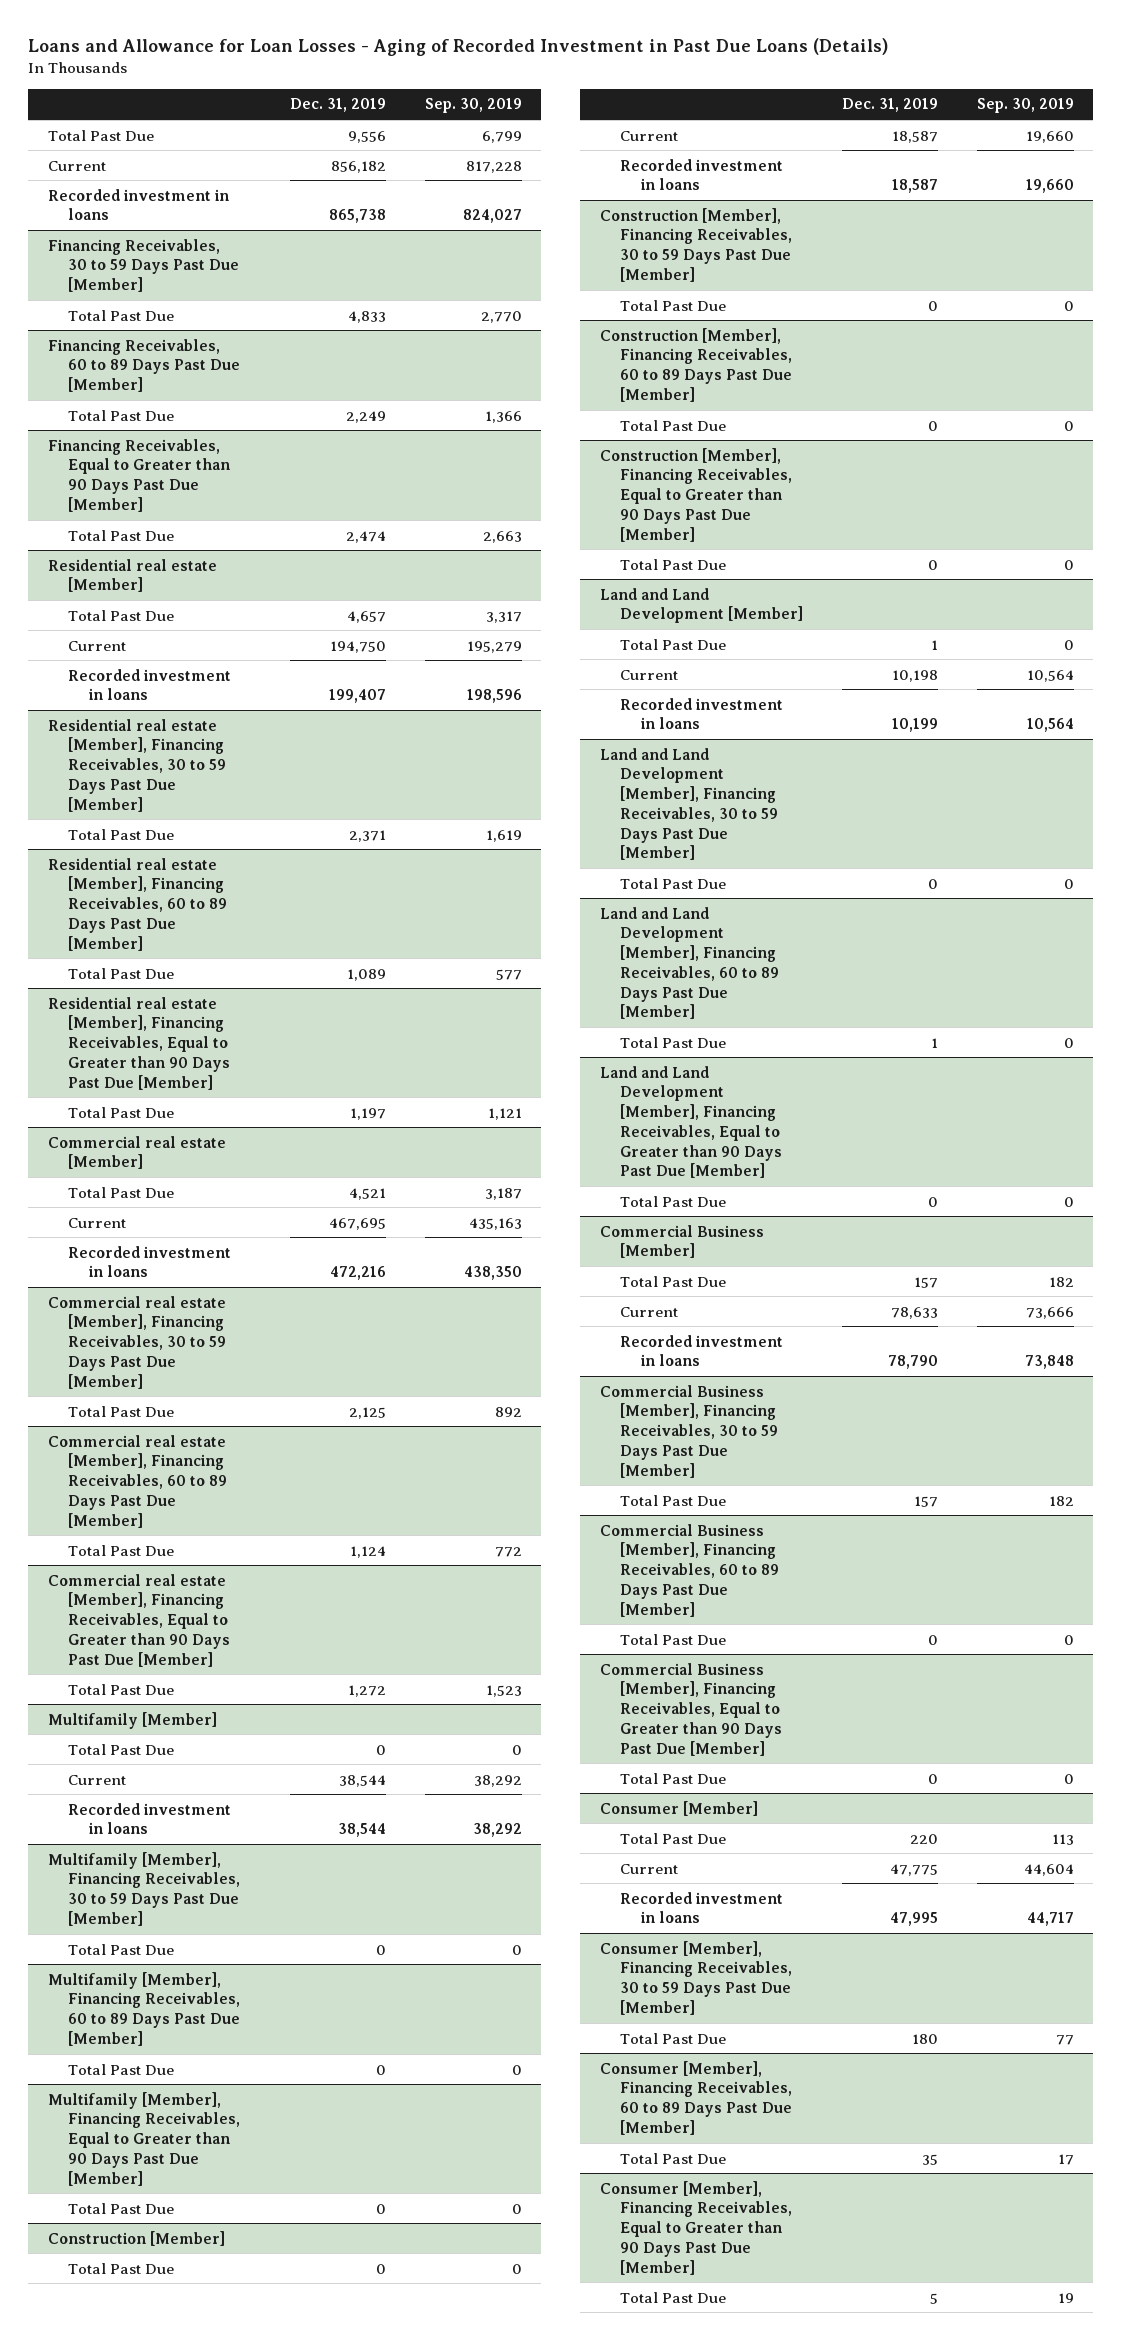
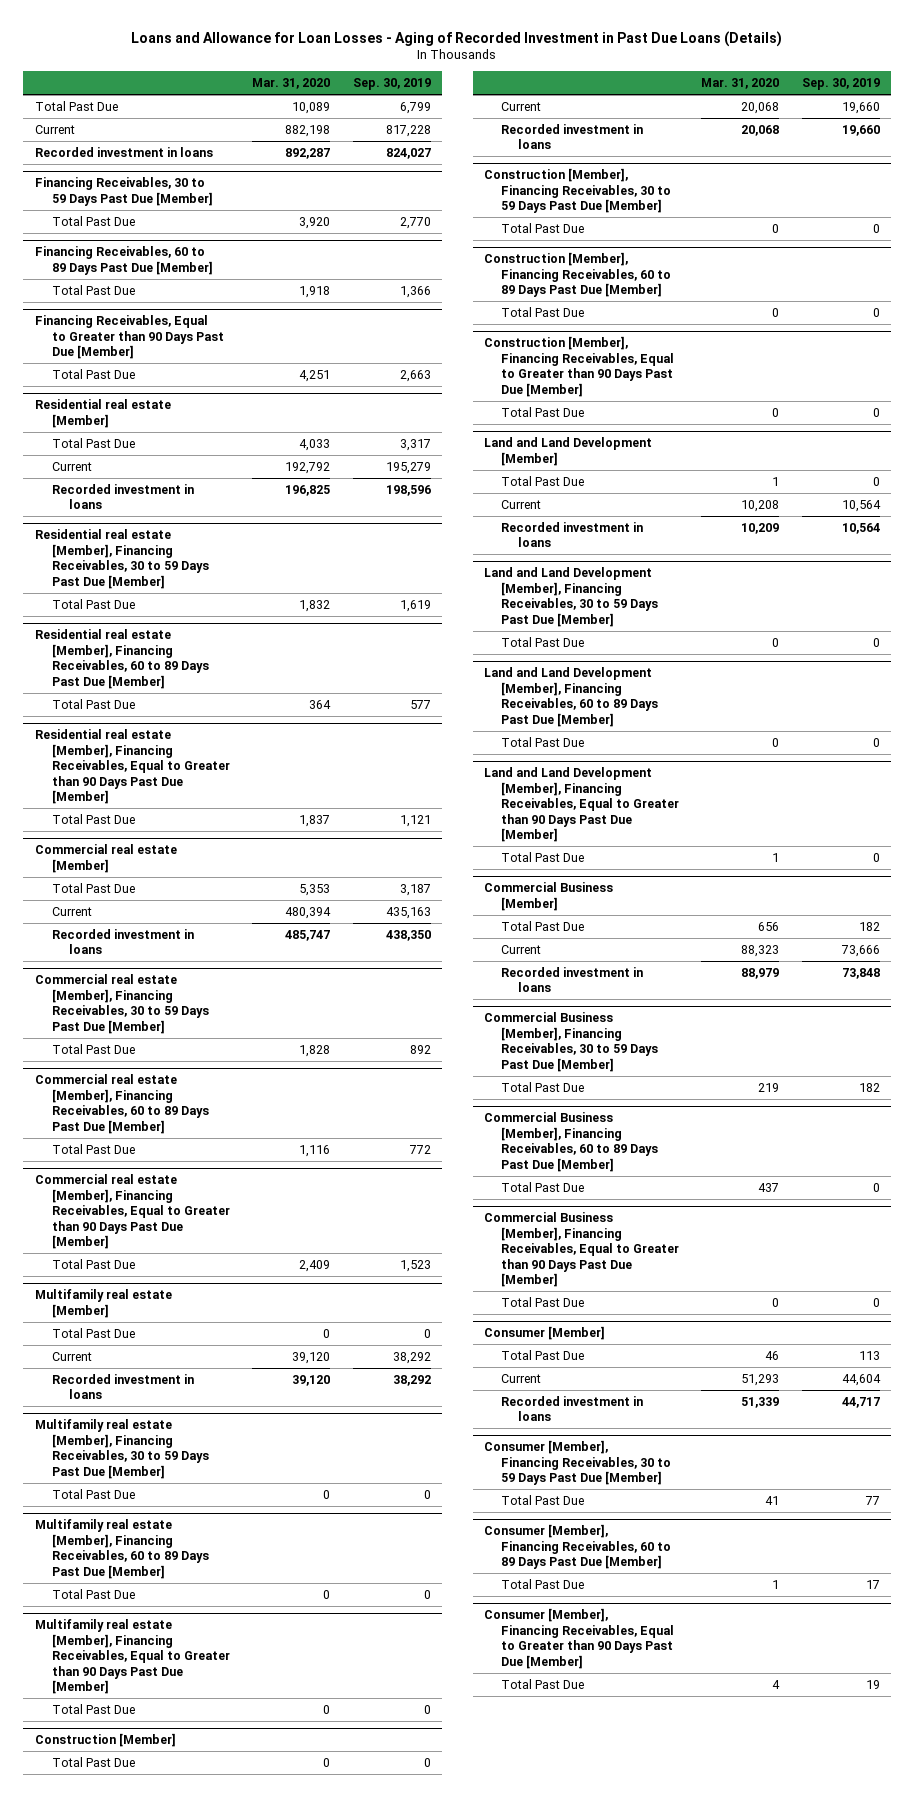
- | Dec. 31, 2019 | Sep. 30, 2019
+ | Mar. 31, 2020 | Sep. 30, 2019
- Multifamily [Member]
+ Multifamily real estate [Member]
- Multifamily [Member], Financing Receivables, 30 to 59 Days Past Due [Member]
+ Multifamily real estate [Member], Financing Receivables, 30 to 59 Days Past Due [Member]
- Multifamily [Member], Financing Receivables, 60 to 89 Days Past Due [Member]
+ Multifamily real estate [Member], Financing Receivables, 60 to 89 Days Past Due [Member]
- Multifamily [Member], Financing Receivables, Equal to Greater than 90 Days Past Due [Member]
+ Multifamily real estate [Member], Financing Receivables, Equal to Greater than 90 Days Past Due [Member]

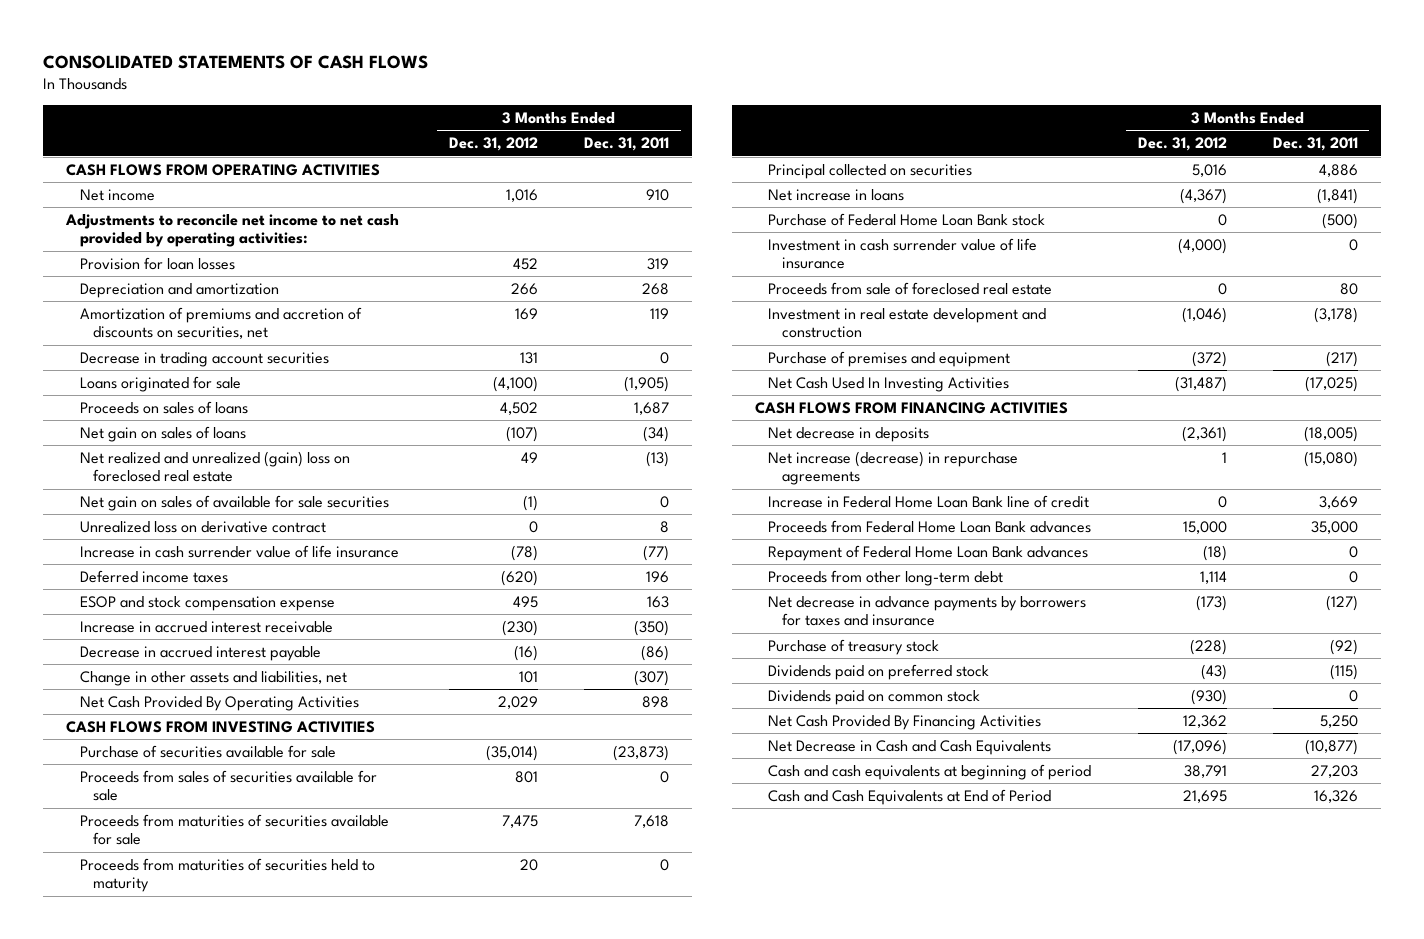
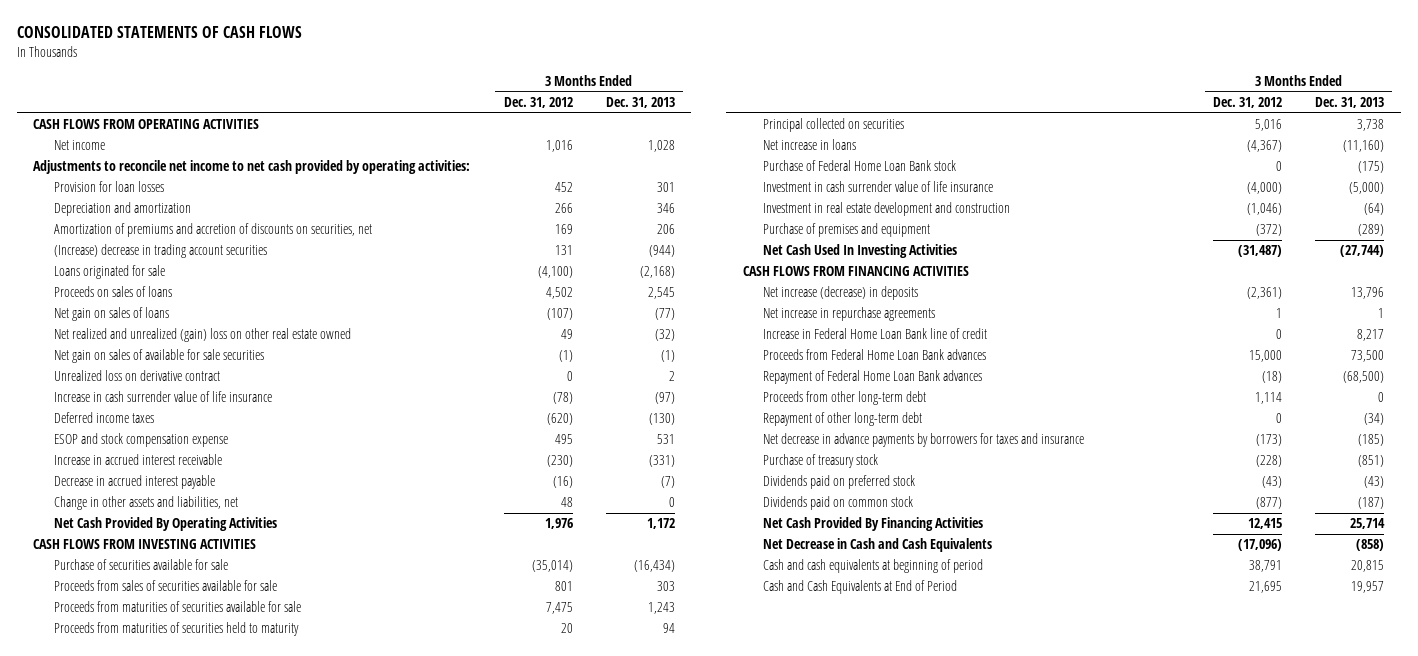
- | 3 Months Ended Dec. 31, 2012 | 3 Months Ended Dec. 31, 2011
+ | 3 Months Ended Dec. 31, 2012 | 3 Months Ended Dec. 31, 2013
- Decrease in trading account securities | 131 | 0
+ (Increase) decrease in trading account securities | 131 | (944)
- Net realized and unrealized (gain) loss on foreclosed real estate | 49 | (13)
+ Net realized and unrealized (gain) loss on other real estate owned | 49 | (32)
- Change in other assets and liabilities, net | 101 | (307)
- Net Cash Provided By Operating Activities | 2,029 | 898
+ Change in other assets and liabilities, net | 48 | 0
+ Net Cash Provided By Operating Activities | 1,976 | 1,172
- Proceeds from sale of foreclosed real estate | 0 | 80
- Net decrease in deposits | (2,361) | (18,005)
- Net increase (decrease) in repurchase agreements | 1 | (15,080)
+ Net increase (decrease) in deposits | (2,361) | 13,796
+ Net increase in repurchase agreements | 1 | 1
+ Repayment of other long-term debt | 0 | (34)
- Dividends paid on common stock | (930) | 0
- Net Cash Provided By Financing Activities | 12,362 | 5,250
+ Dividends paid on common stock | (877) | (187)
+ Net Cash Provided By Financing Activities | 12,415 | 25,714

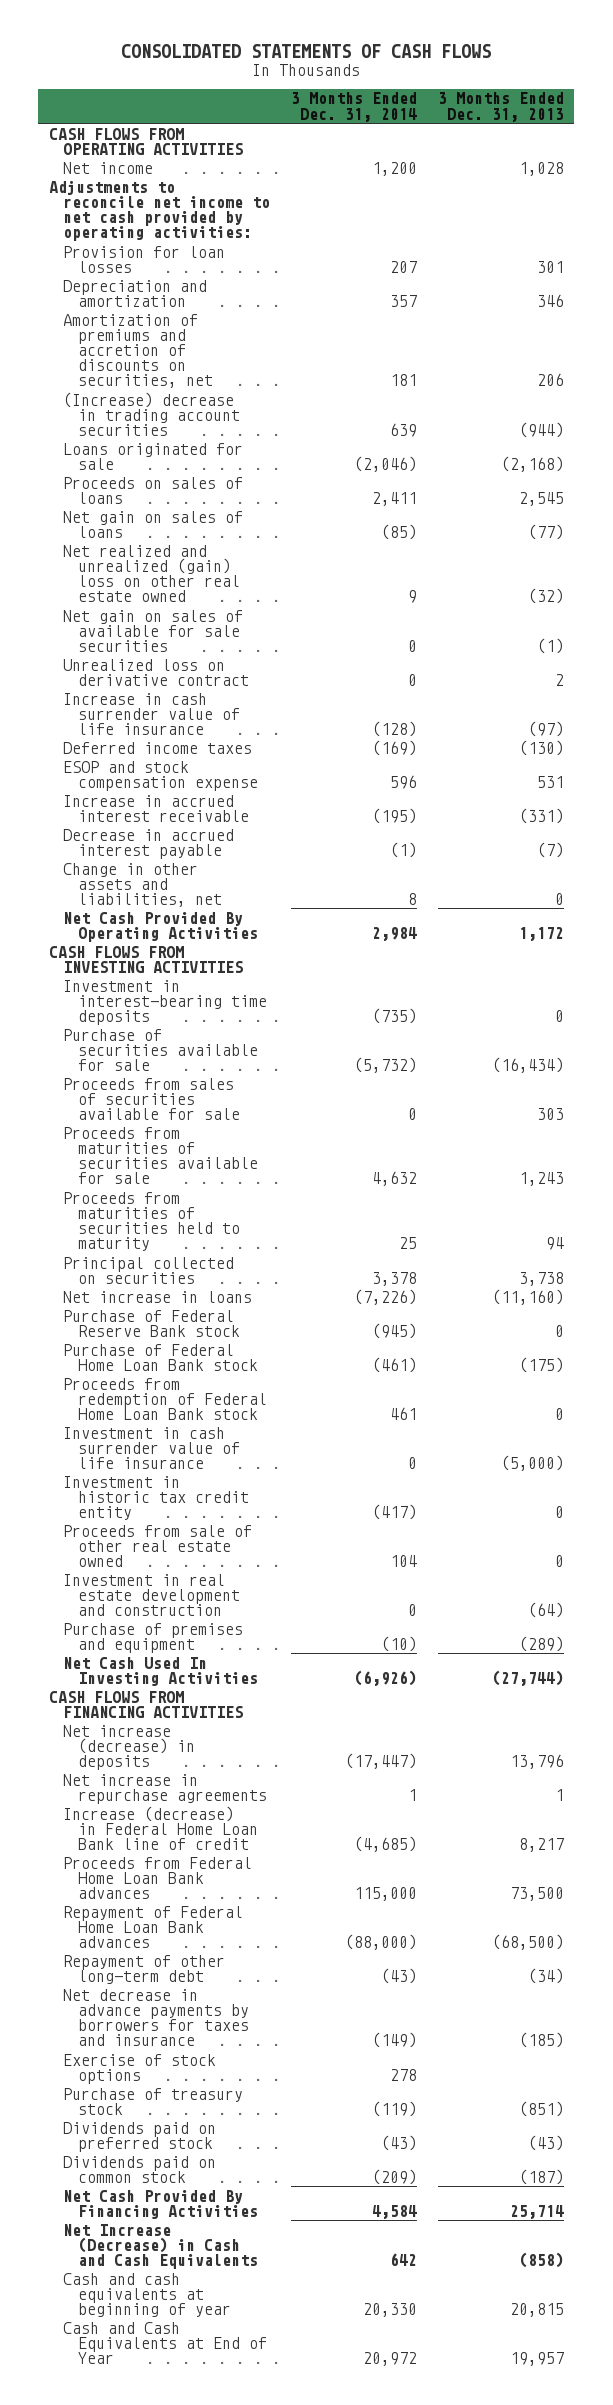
- | 3 Months Ended Dec. 31, 2012 | 3 Months Ended Dec. 31, 2013
+ | 3 Months Ended Dec. 31, 2014 | 3 Months Ended Dec. 31, 2013
+ Investment in interest-bearing time deposits | (735) | 0
+ Purchase of Federal Reserve Bank stock | (945) | 0
+ Proceeds from redemption of Federal Home Loan Bank stock | 461 | 0
+ Investment in historic tax credit entity | (417) | 0
+ Proceeds from sale of other real estate owned | 104 | 0
- Increase in Federal Home Loan Bank line of credit | 0 | 8,217
+ Increase (decrease) in Federal Home Loan Bank line of credit | (4,685) | 8,217
- Proceeds from other long-term debt | 1,114 | 0
+ Exercise of stock options | 278 |
- Net Decrease in Cash and Cash Equivalents | (17,096) | (858)
- Cash and cash equivalents at beginning of period | 38,791 | 20,815
- Cash and Cash Equivalents at End of Period | 21,695 | 19,957
+ Net Increase (Decrease) in Cash and Cash Equivalents | 642 | (858)
+ Cash and cash equivalents at beginning of year | 20,330 | 20,815
+ Cash and Cash Equivalents at End of Year | 20,972 | 19,957

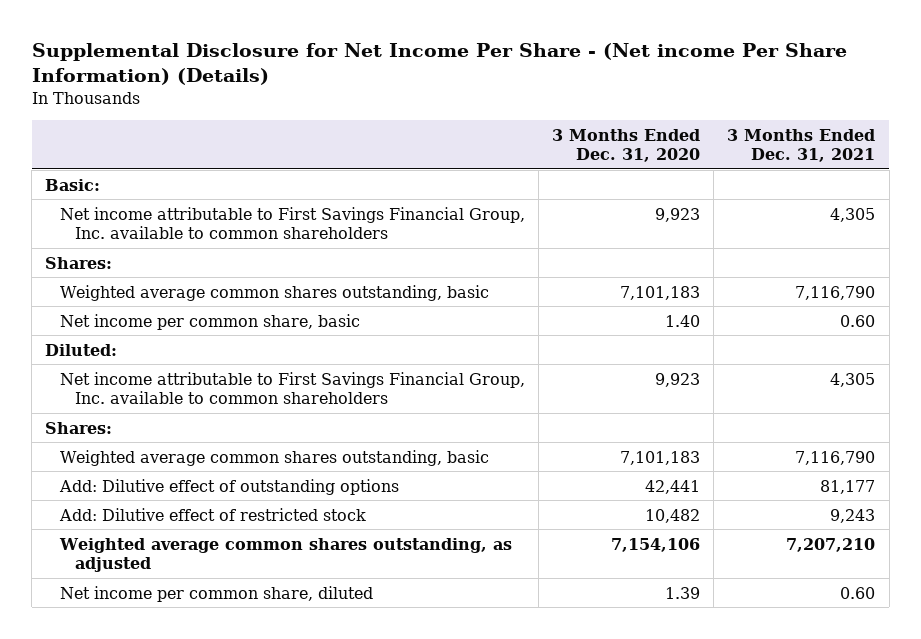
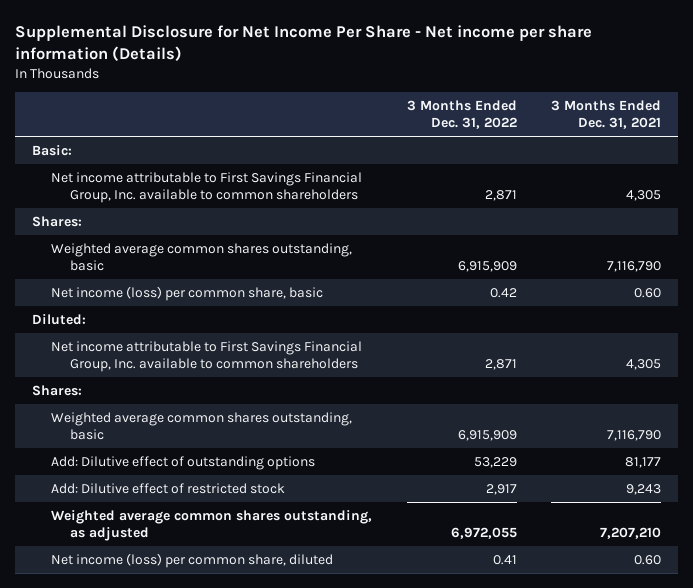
- Supplemental Disclosure for Net Income Per Share - (Net income Per Share Information) (Details)
+ Supplemental Disclosure for Net Income Per Share - Net income per share information (Details)
- | 3 Months Ended Dec. 31, 2020 | 3 Months Ended Dec. 31, 2021
+ | 3 Months Ended Dec. 31, 2022 | 3 Months Ended Dec. 31, 2021
- Net income per common share, basic | 1.40 | 0.60
+ Net income (loss) per common share, basic | 0.42 | 0.60
- Net income per common share, diluted | 1.39 | 0.60
+ Net income (loss) per common share, diluted | 0.41 | 0.60

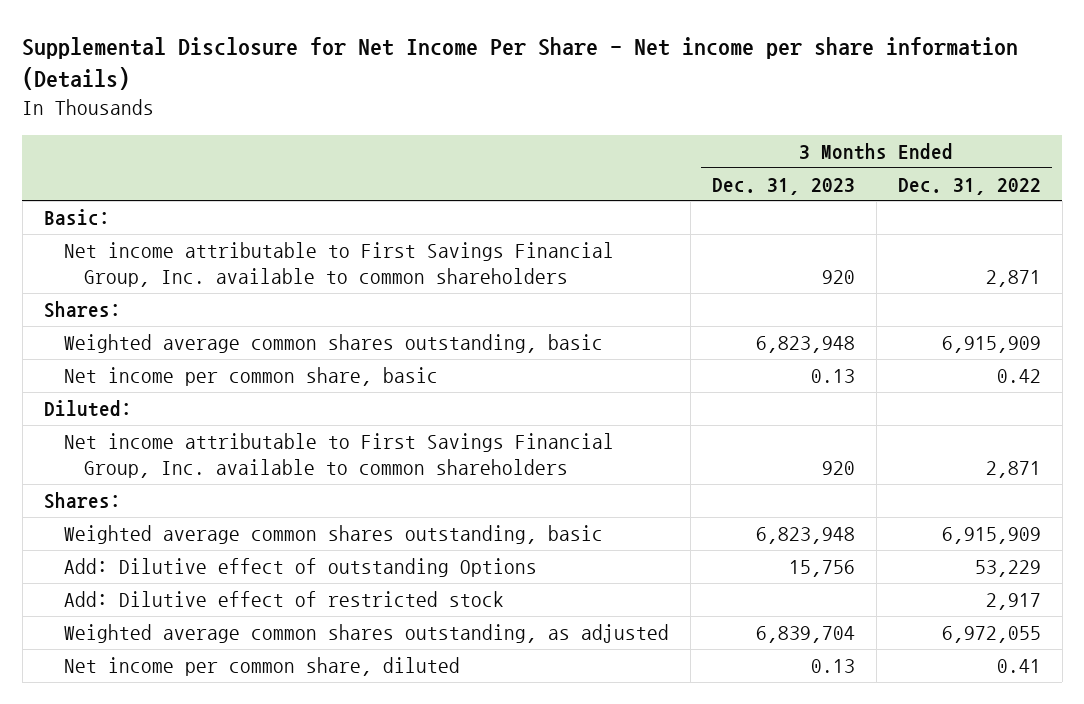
- | 3 Months Ended Dec. 31, 2022 | 3 Months Ended Dec. 31, 2021
+ | 3 Months Ended Dec. 31, 2023 | 3 Months Ended Dec. 31, 2022
- Net income (loss) per common share, basic | 0.42 | 0.60
+ Net income per common share, basic | 0.13 | 0.42
- Add: Dilutive effect of outstanding options | 53,229 | 81,177
+ Add: Dilutive effect of outstanding Options | 15,756 | 53,229
- Net income (loss) per common share, diluted | 0.41 | 0.60
+ Net income per common share, diluted | 0.13 | 0.41

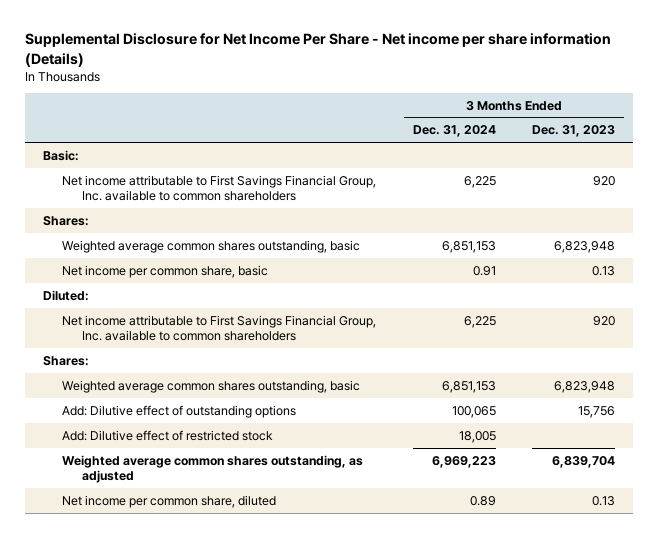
- | 3 Months Ended Dec. 31, 2023 | 3 Months Ended Dec. 31, 2022
+ | 3 Months Ended Dec. 31, 2024 | 3 Months Ended Dec. 31, 2023
- Add: Dilutive effect of outstanding Options | 15,756 | 53,229
+ Add: Dilutive effect of outstanding options | 100,065 | 15,756

